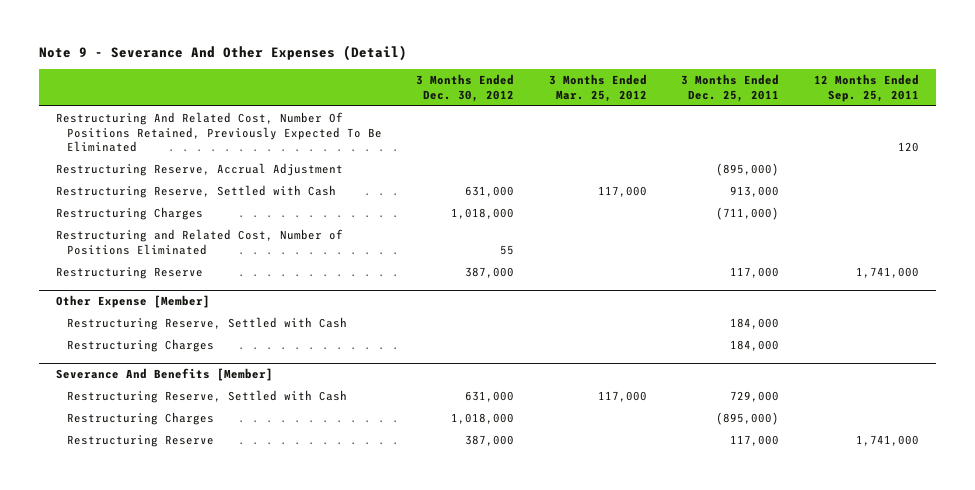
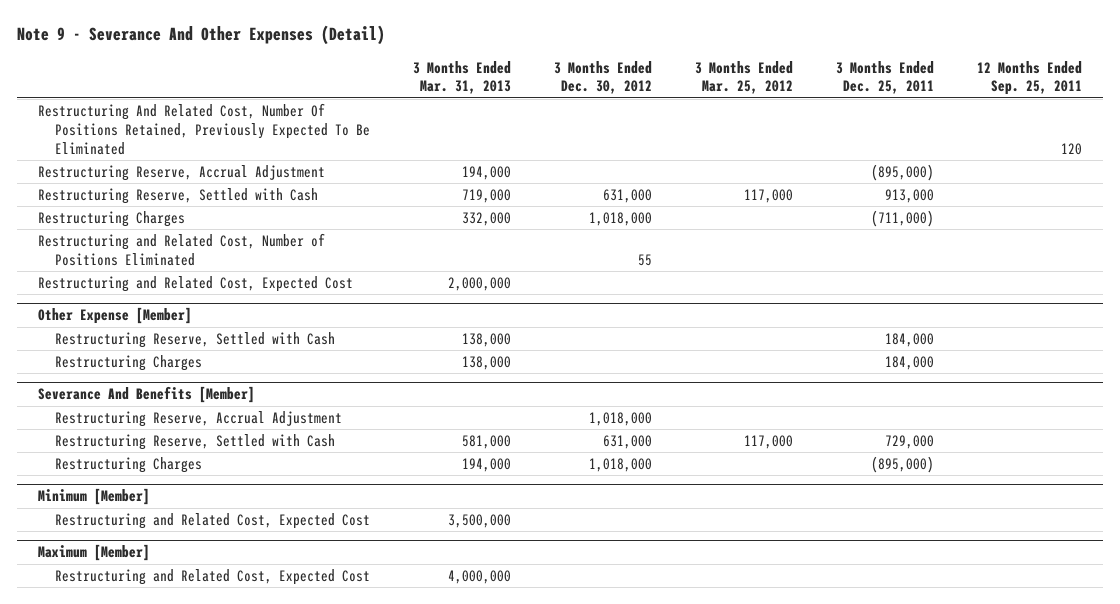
- | 3 Months Ended Dec. 30, 2012 | 3 Months Ended Mar. 25, 2012 | 3 Months Ended Dec. 25, 2011 | 12 Months Ended Sep. 25, 2011
+ | 3 Months Ended Mar. 31, 2013 | 3 Months Ended Dec. 30, 2012 | 3 Months Ended Mar. 25, 2012 | 3 Months Ended Dec. 25, 2011 | 12 Months Ended Sep. 25, 2011
- Restructuring Reserve | 387,000 | | 117,000 | 1,741,000
+ Restructuring and Related Cost, Expected Cost | 2,000,000 | | | |
@ Severance And Benefits [Member]
+ Restructuring Reserve, Accrual Adjustment | | 1,018,000 | | |
- Restructuring Reserve | 387,000 | | 117,000 | 1,741,000
+ Minimum [Member]
+ Restructuring and Related Cost, Expected Cost | 3,500,000 | | | |
+ Maximum [Member]
+ Restructuring and Related Cost, Expected Cost | 4,000,000 | | | |

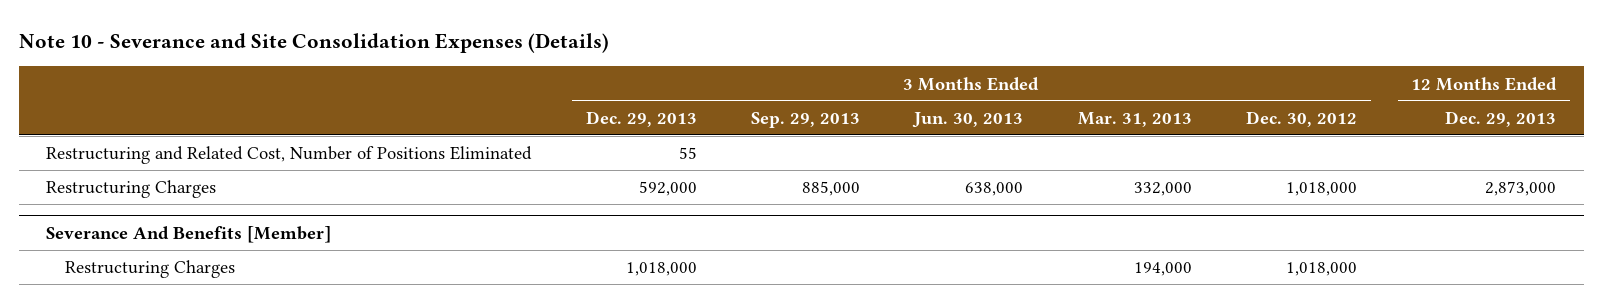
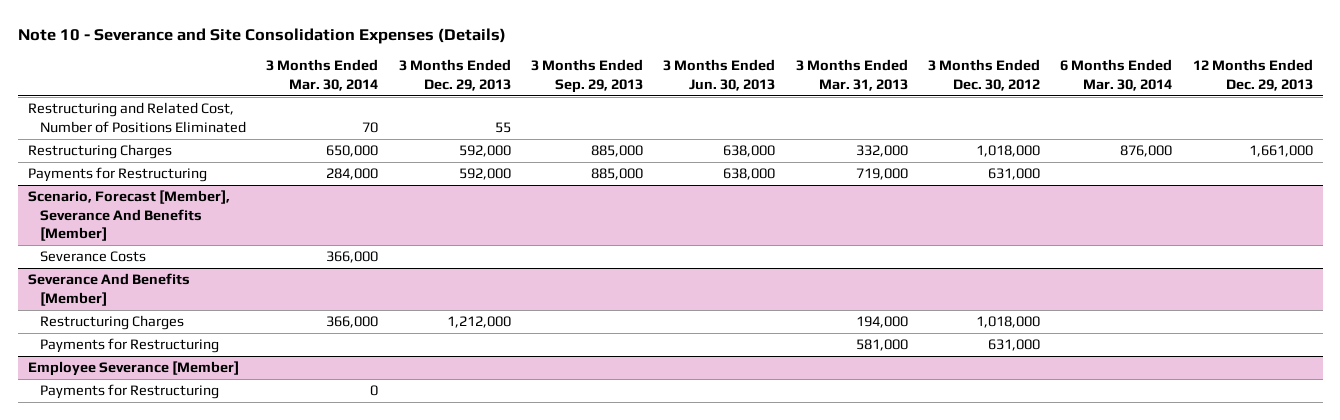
- | 3 Months Ended Dec. 29, 2013 | 3 Months Ended Sep. 29, 2013 | 3 Months Ended Jun. 30, 2013 | 3 Months Ended Mar. 31, 2013 | 3 Months Ended Dec. 30, 2012 | 12 Months Ended Dec. 29, 2013
+ | 3 Months Ended Mar. 30, 2014 | 3 Months Ended Dec. 29, 2013 | 3 Months Ended Sep. 29, 2013 | 3 Months Ended Jun. 30, 2013 | 3 Months Ended Mar. 31, 2013 | 3 Months Ended Dec. 30, 2012 | 6 Months Ended Mar. 30, 2014 | 12 Months Ended Dec. 29, 2013
- Restructuring Charges | 592,000 | 885,000 | 638,000 | 332,000 | 1,018,000 | 2,873,000
+ Restructuring Charges | 650,000 | 592,000 | 885,000 | 638,000 | 332,000 | 1,018,000 | 876,000 | 1,661,000
+ Payments for Restructuring | 284,000 | 592,000 | 885,000 | 638,000 | 719,000 | 631,000 | |
+ Scenario, Forecast [Member], Severance And Benefits [Member]
+ Severance Costs | 366,000 | | | | | | |
@ Severance And Benefits [Member]
- Restructuring Charges | 1,018,000 | | | 194,000 | 1,018,000 |
+ Restructuring Charges | 366,000 | 1,212,000 | | | 194,000 | 1,018,000 | |
+ Payments for Restructuring | | | | | 581,000 | 631,000 | |
+ Employee Severance [Member]
+ Payments for Restructuring | 0 | | | | | | |

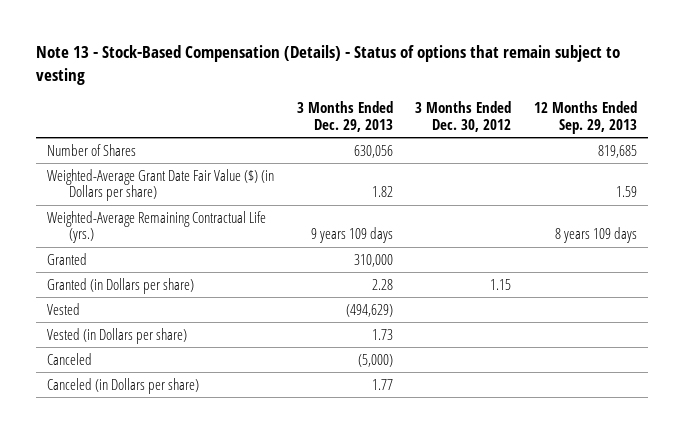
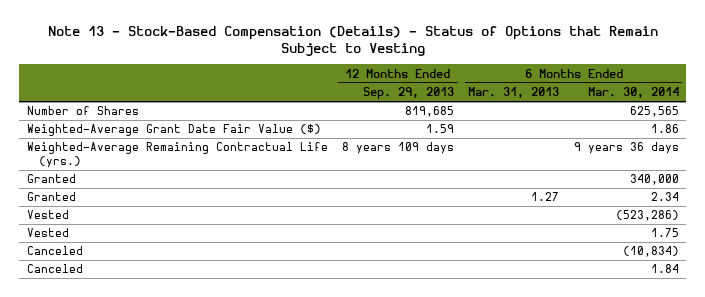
- Note 13 - Stock-Based Compensation (Details) - Status of options that remain subject to vesting
+ Note 13 - Stock-Based Compensation (Details) - Status of Options that Remain Subject to Vesting
- | 3 Months Ended Dec. 29, 2013 | 3 Months Ended Dec. 30, 2012 | 12 Months Ended Sep. 29, 2013
+ | 12 Months Ended Sep. 29, 2013 | 6 Months Ended Mar. 31, 2013 | 6 Months Ended Mar. 30, 2014
- Weighted-Average Grant Date Fair Value ($) (in Dollars per share) | 1.82 | | 1.59
+ Weighted-Average Grant Date Fair Value ($) | 1.59 | | 1.86
- Granted (in Dollars per share) | 2.28 | 1.15 |
+ Granted | | 1.27 | 2.34
- Vested (in Dollars per share) | 1.73 | |
+ Vested | | | 1.75
- Canceled (in Dollars per share) | 1.77 | |
+ Canceled | | | 1.84

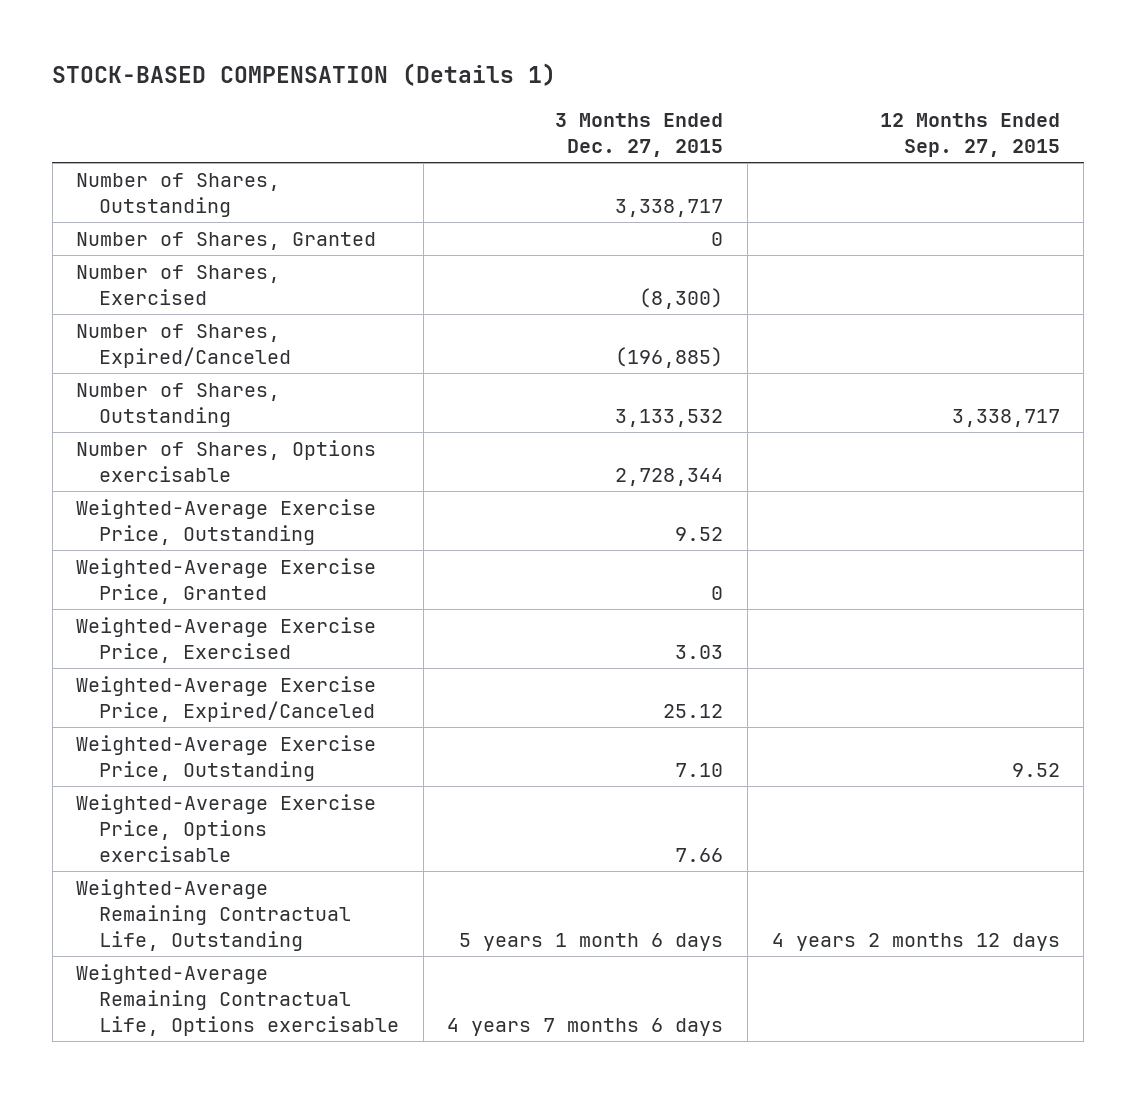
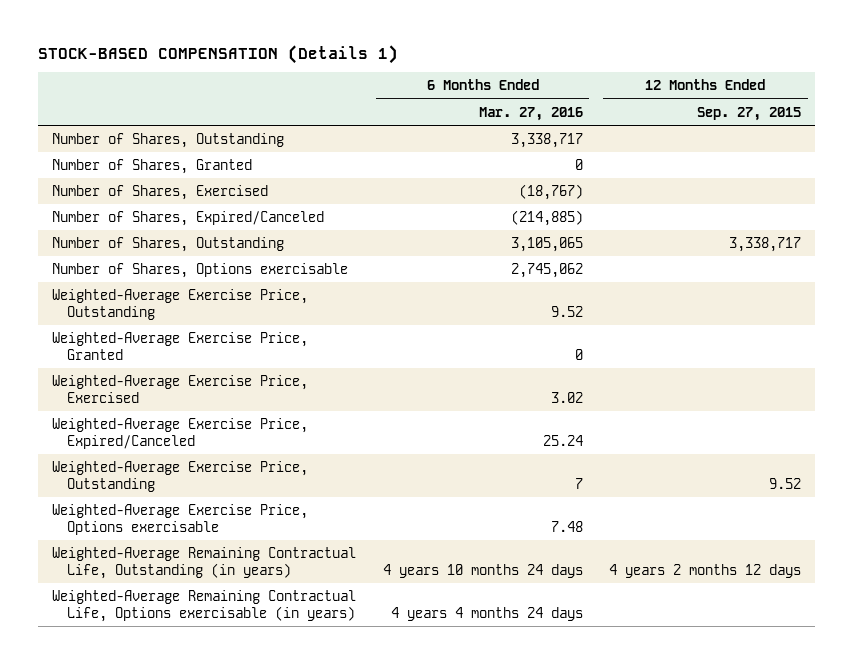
- | 3 Months Ended Dec. 27, 2015 | 12 Months Ended Sep. 27, 2015
+ | 6 Months Ended Mar. 27, 2016 | 12 Months Ended Sep. 27, 2015
- Weighted-Average Remaining Contractual Life, Outstanding | 5 years 1 month 6 days | 4 years 2 months 12 days
- Weighted-Average Remaining Contractual Life, Options exercisable | 4 years 7 months 6 days |
+ Weighted-Average Remaining Contractual Life, Outstanding (in years) | 4 years 10 months 24 days | 4 years 2 months 12 days
+ Weighted-Average Remaining Contractual Life, Options exercisable (in years) | 4 years 4 months 24 days |

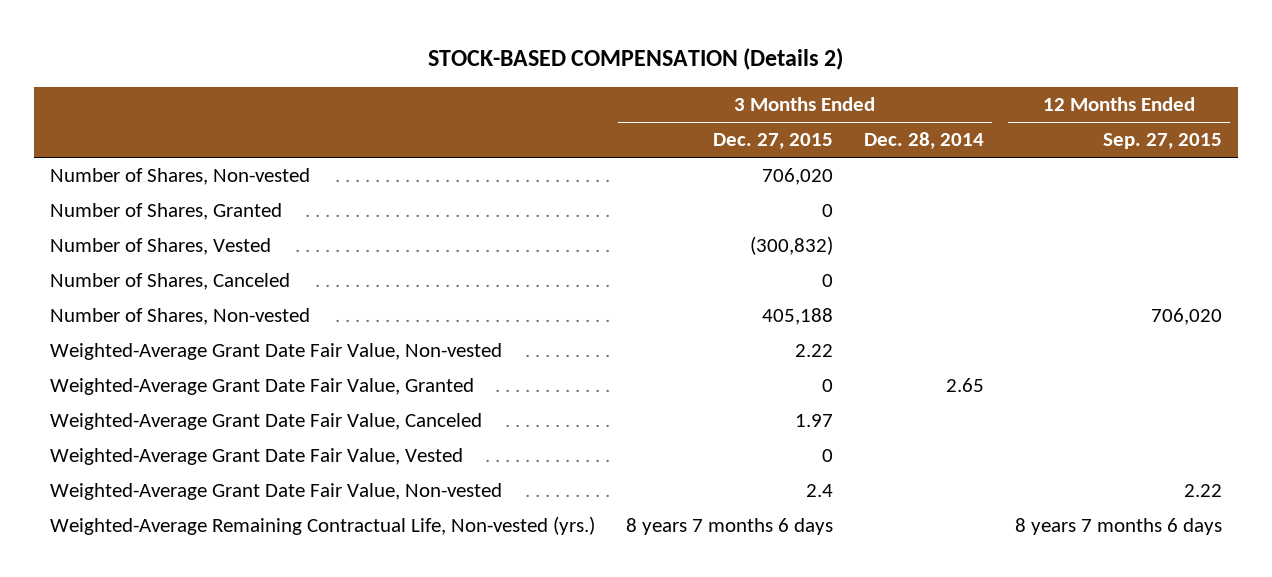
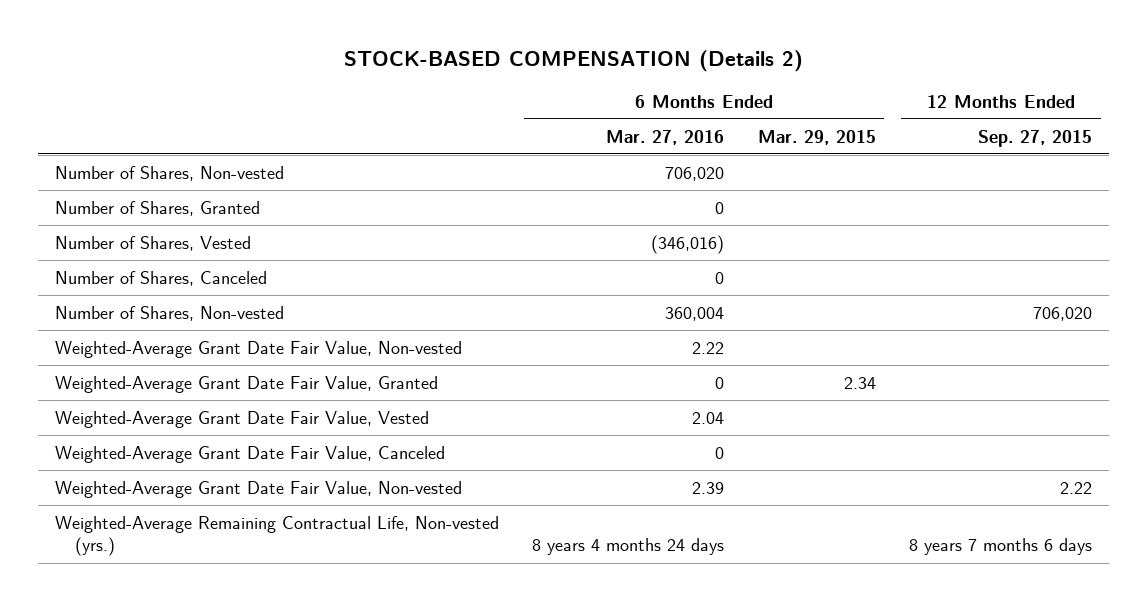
- | 3 Months Ended Dec. 27, 2015 | 3 Months Ended Dec. 28, 2014 | 12 Months Ended Sep. 27, 2015
+ | 6 Months Ended Mar. 27, 2016 | 6 Months Ended Mar. 29, 2015 | 12 Months Ended Sep. 27, 2015
moved down: Weighted-Average Grant Date Fair Value, Canceled | 0 | |

